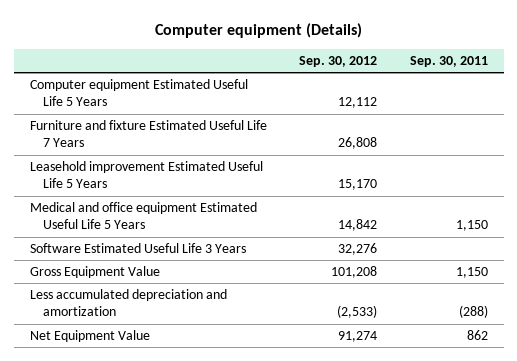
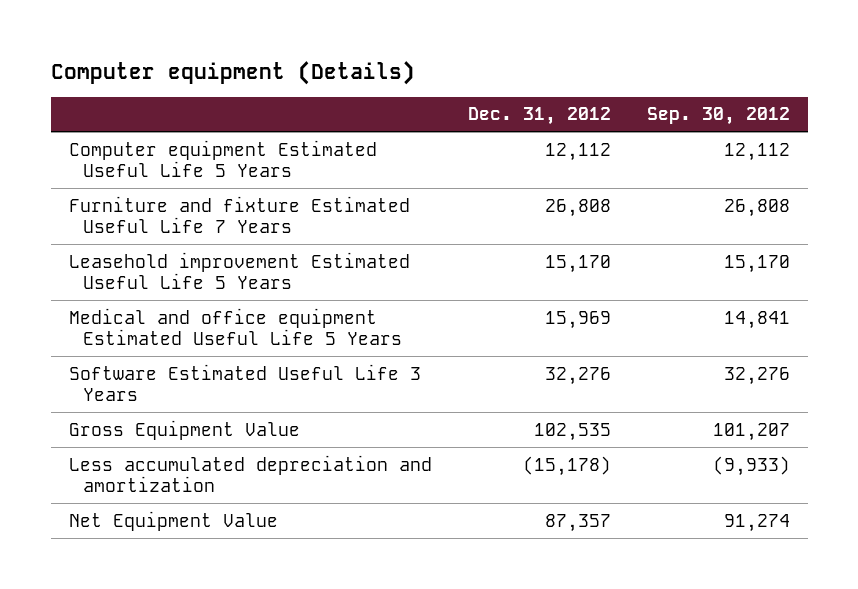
- | Sep. 30, 2012 | Sep. 30, 2011
+ | Dec. 31, 2012 | Sep. 30, 2012
- Medical and office equipment Estimated Useful Life 5 Years | 14,842 | 1,150
+ Medical and office equipment Estimated Useful Life 5 Years | 15,969 | 14,841
- Gross Equipment Value | 101,208 | 1,150
- Less accumulated depreciation and amortization | (2,533) | (288)
+ Gross Equipment Value | 102,535 | 101,207
+ Less accumulated depreciation and amortization | (15,178) | (9,933)

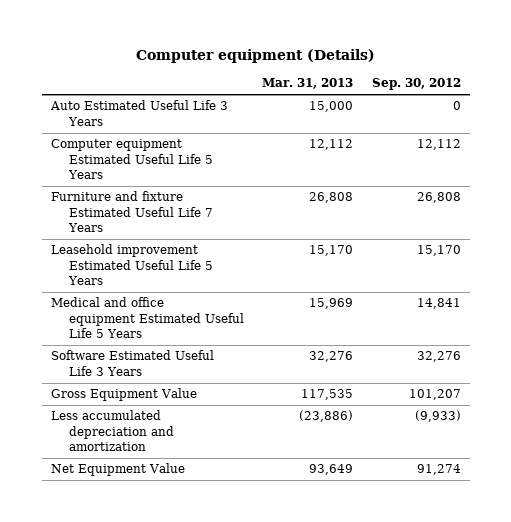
- | Dec. 31, 2012 | Sep. 30, 2012
+ | Mar. 31, 2013 | Sep. 30, 2012
+ Auto Estimated Useful Life 3 Years | 15,000 | 0

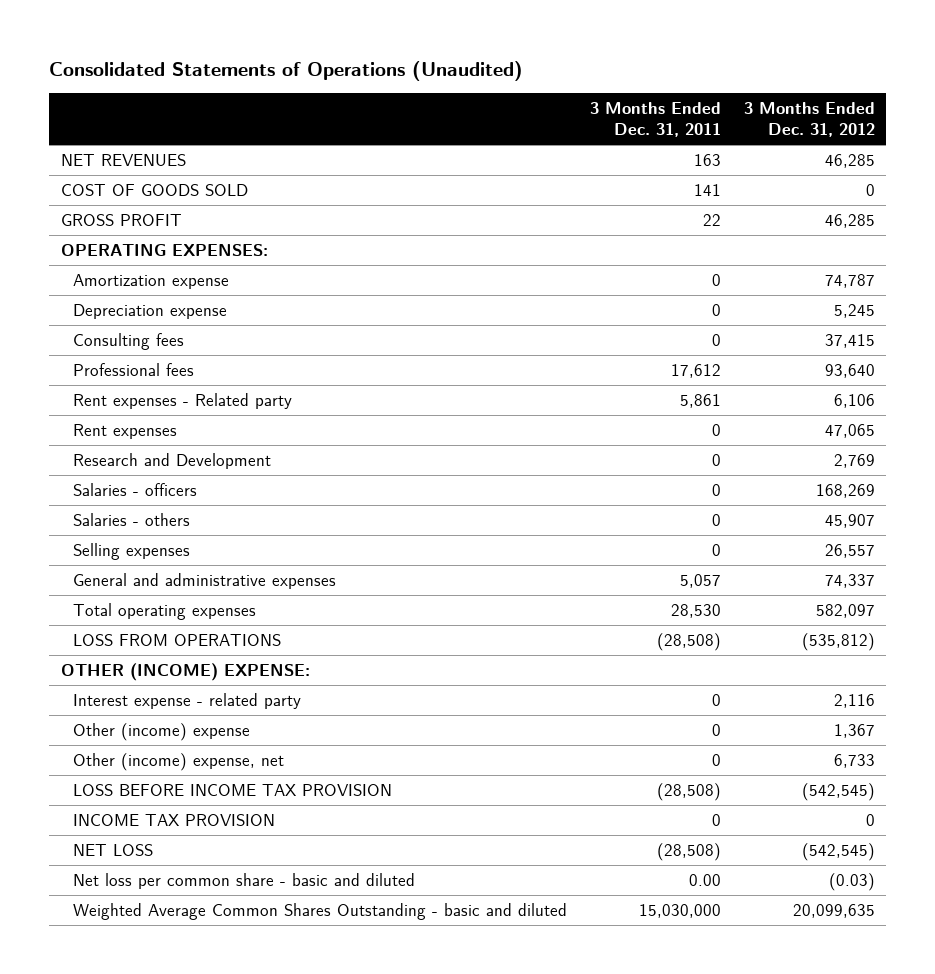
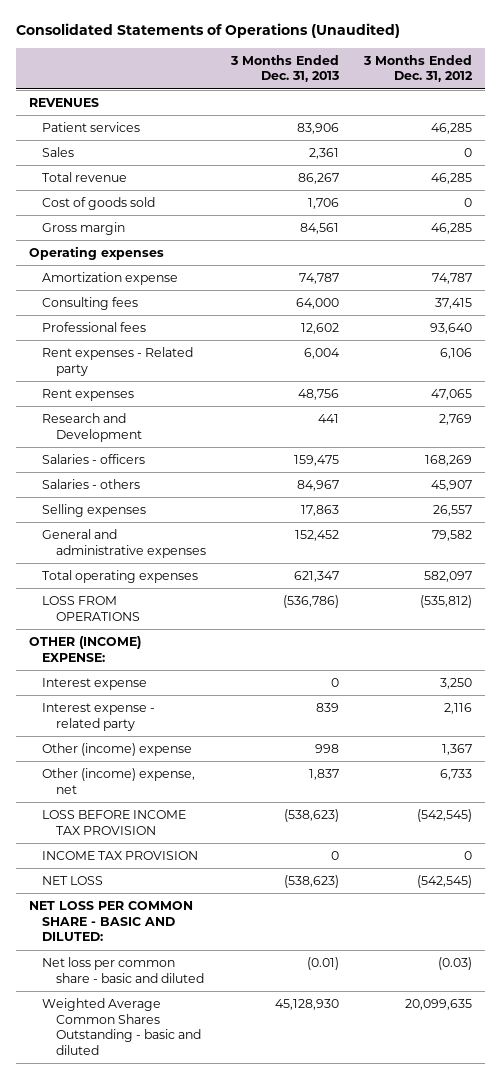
- | 3 Months Ended Dec. 31, 2011 | 3 Months Ended Dec. 31, 2012
+ | 3 Months Ended Dec. 31, 2013 | 3 Months Ended Dec. 31, 2012
- NET REVENUES | 163 | 46,285
- COST OF GOODS SOLD | 141 | 0
- GROSS PROFIT | 22 | 46,285
- OPERATING EXPENSES:
+ REVENUES
+ Patient services | 83,906 | 46,285
+ Sales | 2,361 | 0
+ Total revenue | 86,267 | 46,285
+ Cost of goods sold | 1,706 | 0
+ Gross margin | 84,561 | 46,285
+ Operating expenses
- Depreciation expense | 0 | 5,245
- General and administrative expenses | 5,057 | 74,337
+ General and administrative expenses | 152,452 | 79,582
+ Interest expense | 0 | 3,250
+ NET LOSS PER COMMON SHARE - BASIC AND DILUTED:

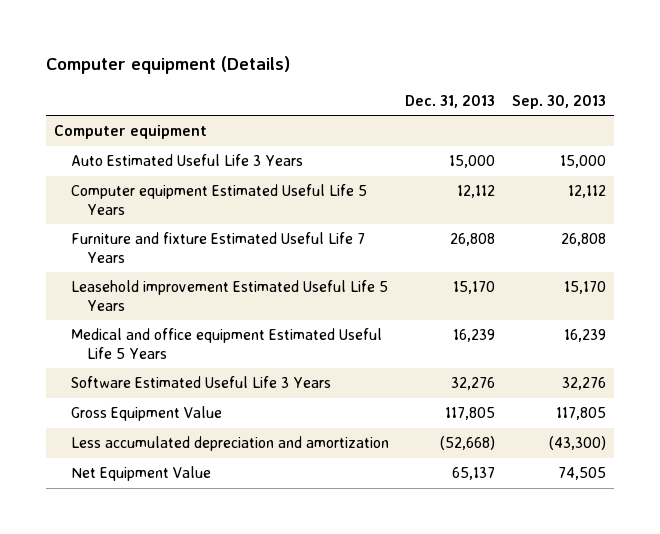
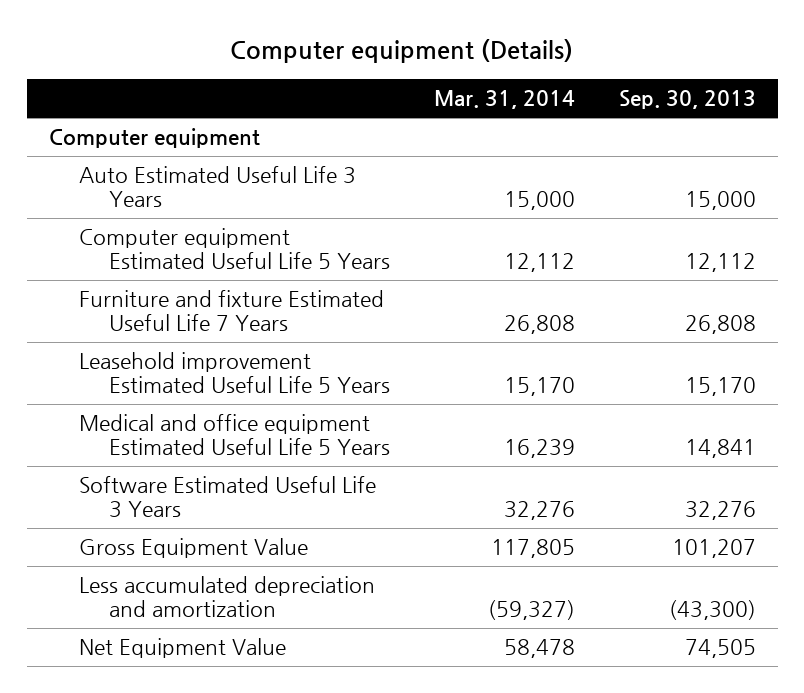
- | Dec. 31, 2013 | Sep. 30, 2013
+ | Mar. 31, 2014 | Sep. 30, 2013
- Medical and office equipment Estimated Useful Life 5 Years | 16,239 | 16,239
+ Medical and office equipment Estimated Useful Life 5 Years | 16,239 | 14,841
- Gross Equipment Value | 117,805 | 117,805
+ Gross Equipment Value | 117,805 | 101,207

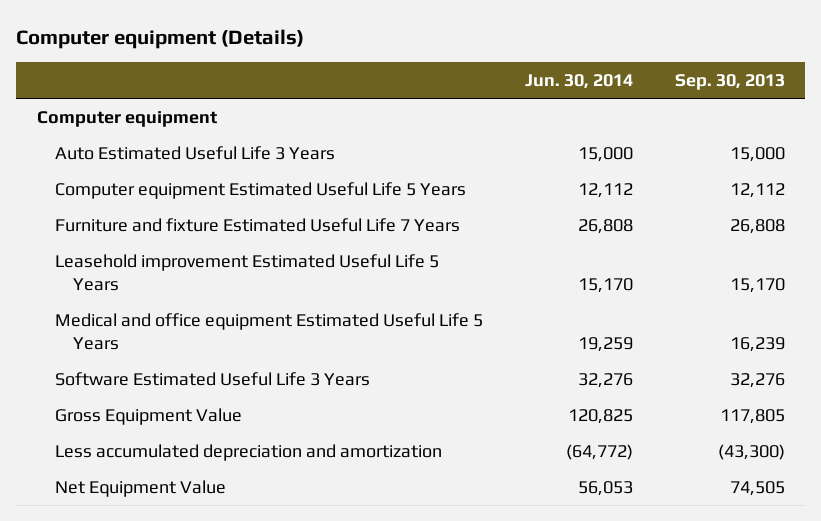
- | Mar. 31, 2014 | Sep. 30, 2013
+ | Jun. 30, 2014 | Sep. 30, 2013
- Medical and office equipment Estimated Useful Life 5 Years | 16,239 | 14,841
+ Medical and office equipment Estimated Useful Life 5 Years | 19,259 | 16,239
- Gross Equipment Value | 117,805 | 101,207
+ Gross Equipment Value | 120,825 | 117,805

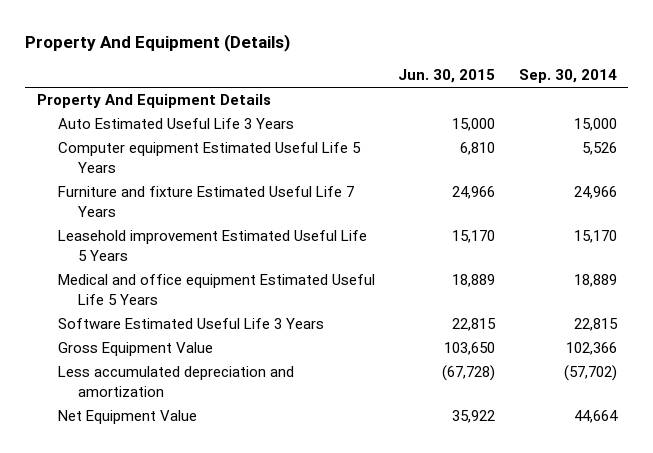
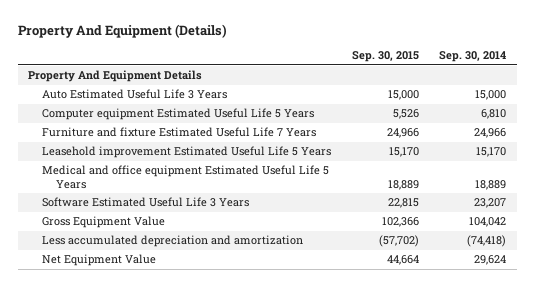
- | Jun. 30, 2015 | Sep. 30, 2014
+ | Sep. 30, 2015 | Sep. 30, 2014
- Computer equipment Estimated Useful Life 5 Years | 6,810 | 5,526
+ Computer equipment Estimated Useful Life 5 Years | 5,526 | 6,810
- Software Estimated Useful Life 3 Years | 22,815 | 22,815
- Gross Equipment Value | 103,650 | 102,366
- Less accumulated depreciation and amortization | (67,728) | (57,702)
- Net Equipment Value | 35,922 | 44,664
+ Software Estimated Useful Life 3 Years | 22,815 | 23,207
+ Gross Equipment Value | 102,366 | 104,042
+ Less accumulated depreciation and amortization | (57,702) | (74,418)
+ Net Equipment Value | 44,664 | 29,624

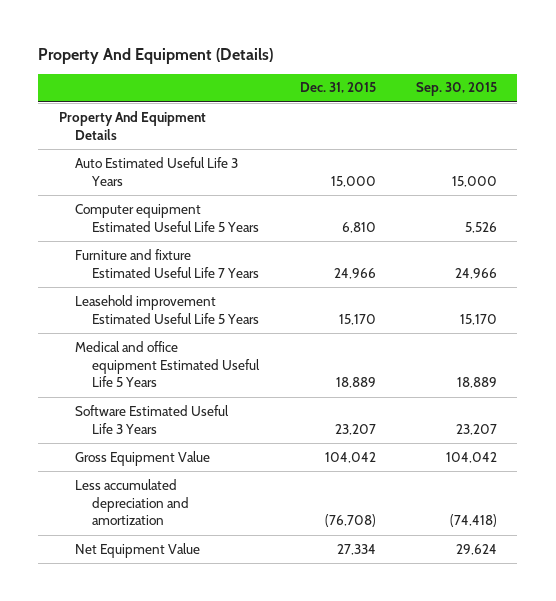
- | Sep. 30, 2015 | Sep. 30, 2014
+ | Dec. 31, 2015 | Sep. 30, 2015
- Software Estimated Useful Life 3 Years | 22,815 | 23,207
- Gross Equipment Value | 102,366 | 104,042
- Less accumulated depreciation and amortization | (57,702) | (74,418)
- Net Equipment Value | 44,664 | 29,624
+ Software Estimated Useful Life 3 Years | 23,207 | 23,207
+ Gross Equipment Value | 104,042 | 104,042
+ Less accumulated depreciation and amortization | (76,708) | (74,418)
+ Net Equipment Value | 27,334 | 29,624

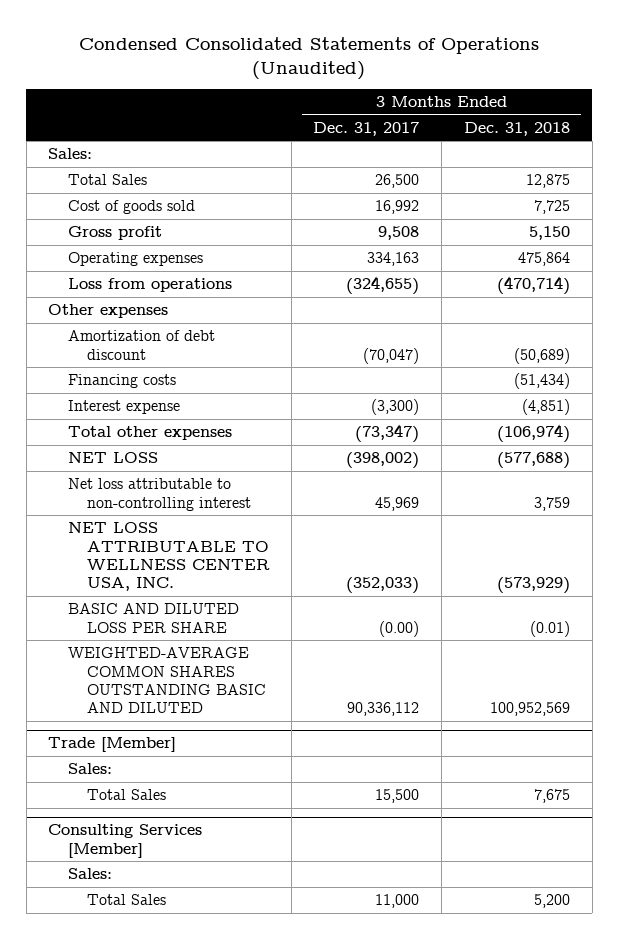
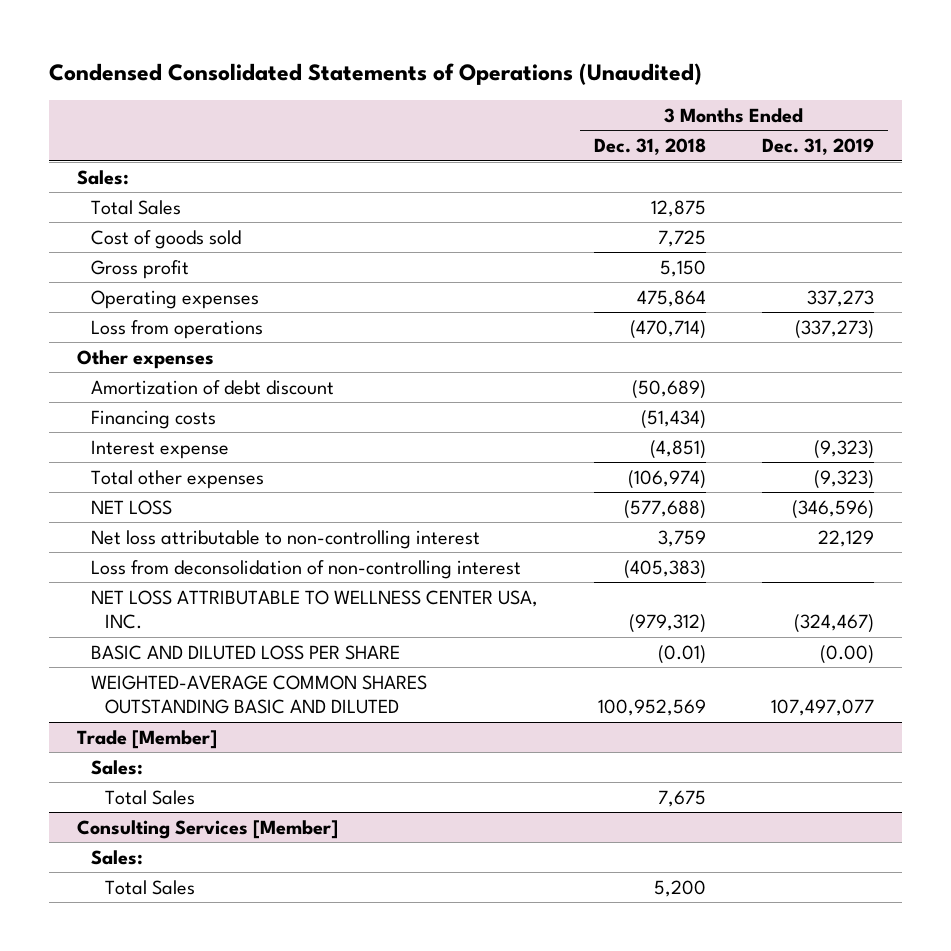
- | 3 Months Ended Dec. 31, 2017 | 3 Months Ended Dec. 31, 2018
+ | 3 Months Ended Dec. 31, 2018 | 3 Months Ended Dec. 31, 2019
- NET LOSS ATTRIBUTABLE TO WELLNESS CENTER USA, INC. | (352,033) | (573,929)
+ Loss from deconsolidation of non-controlling interest | (405,383) |
+ NET LOSS ATTRIBUTABLE TO WELLNESS CENTER USA, INC. | (979,312) | (324,467)

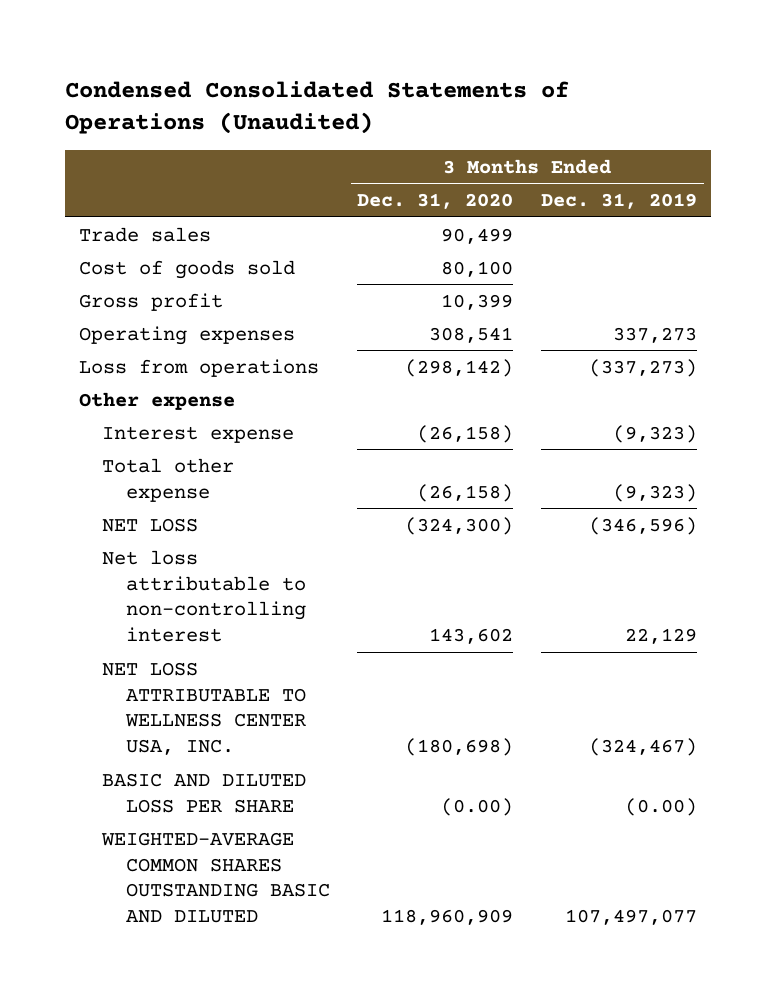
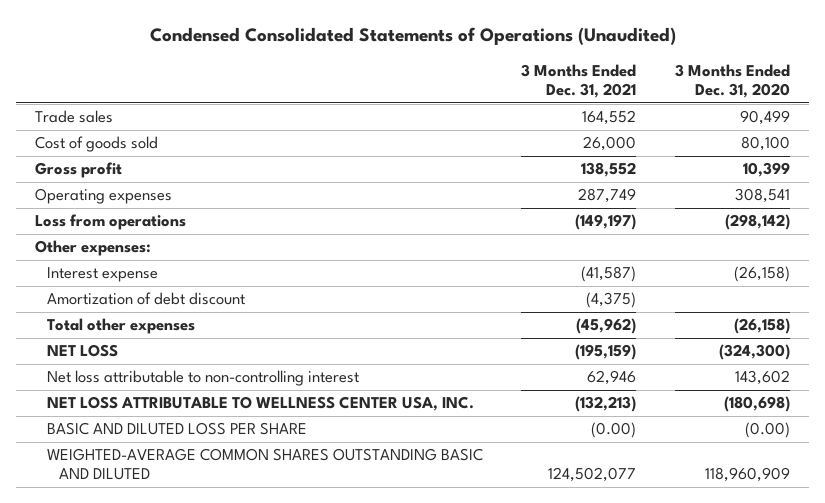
- | 3 Months Ended Dec. 31, 2020 | 3 Months Ended Dec. 31, 2019
+ | 3 Months Ended Dec. 31, 2021 | 3 Months Ended Dec. 31, 2020
- Other expense
+ Other expenses:
- Total other expense | (26,158) | (9,323)
+ Amortization of debt discount | (4,375) |
+ Total other expenses | (45,962) | (26,158)

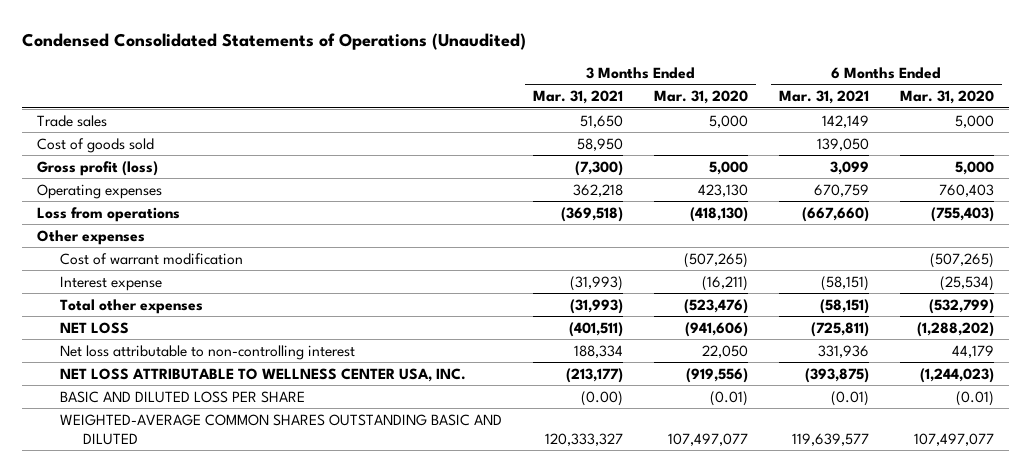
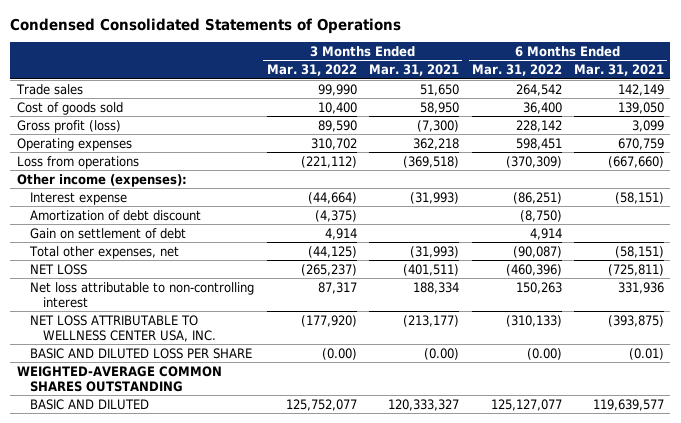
- Condensed Consolidated Statements of Operations (Unaudited)
+ Condensed Consolidated Statements of Operations
- | 3 Months Ended Mar. 31, 2021 | 3 Months Ended Mar. 31, 2020 | 6 Months Ended Mar. 31, 2021 | 6 Months Ended Mar. 31, 2020
+ | 3 Months Ended Mar. 31, 2022 | 3 Months Ended Mar. 31, 2021 | 6 Months Ended Mar. 31, 2022 | 6 Months Ended Mar. 31, 2021
- Other expenses
- Cost of warrant modification | | (507,265) | | (507,265)
+ Other income (expenses):
- Total other expenses | (31,993) | (523,476) | (58,151) | (532,799)
+ Amortization of debt discount | (4,375) | | (8,750) |
+ Gain on settlement of debt | 4,914 | | 4,914 |
+ Total other expenses, net | (44,125) | (31,993) | (90,087) | (58,151)
- WEIGHTED-AVERAGE COMMON SHARES OUTSTANDING BASIC AND DILUTED | 120,333,327 | 107,497,077 | 119,639,577 | 107,497,077
+ WEIGHTED-AVERAGE COMMON SHARES OUTSTANDING
+ BASIC AND DILUTED | 125,752,077 | 120,333,327 | 125,127,077 | 119,639,577

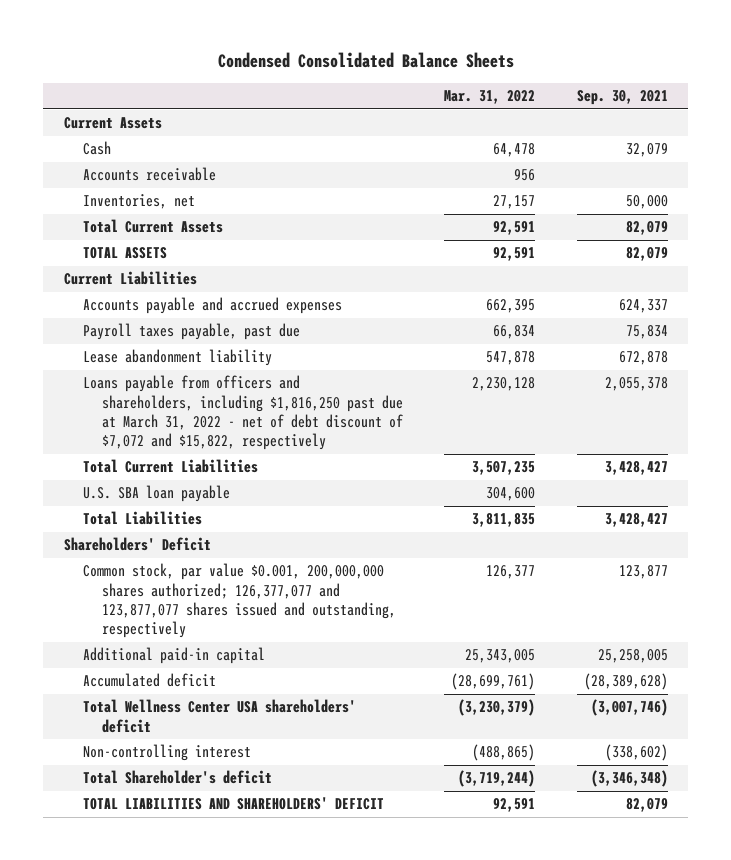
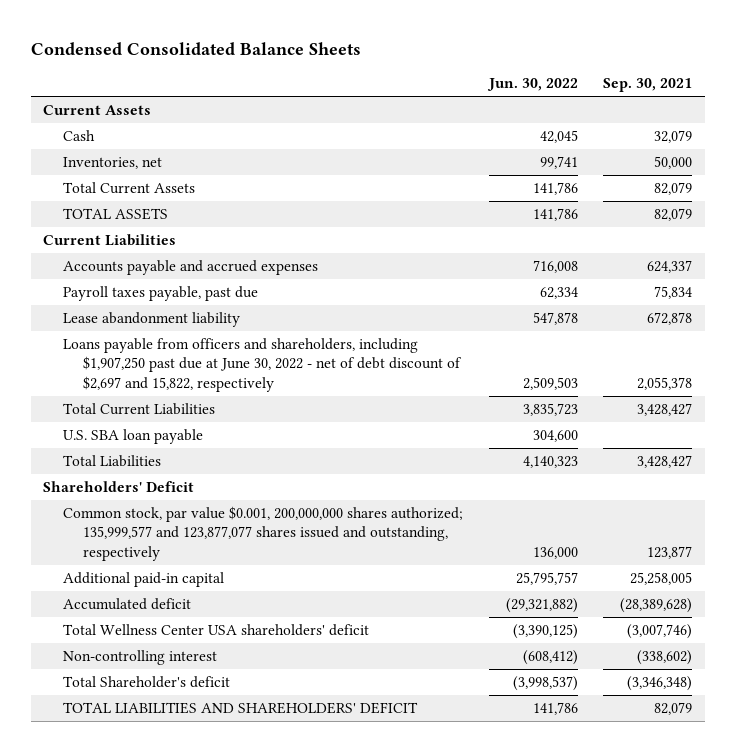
- | Mar. 31, 2022 | Sep. 30, 2021
+ | Jun. 30, 2022 | Sep. 30, 2021
- Accounts receivable | 956 |
- Loans payable from officers and shareholders, including $1,816,250 past due at March 31, 2022 - net of debt discount of $7,072 and $15,822, respectively | 2,230,128 | 2,055,378
+ Loans payable from officers and shareholders, including $1,907,250 past due at June 30, 2022 - net of debt discount of $2,697 and 15,822, respectively | 2,509,503 | 2,055,378
- Common stock, par value $0.001, 200,000,000 shares authorized; 126,377,077 and 123,877,077 shares issued and outstanding, respectively | 126,377 | 123,877
+ Common stock, par value $0.001, 200,000,000 shares authorized; 135,999,577 and 123,877,077 shares issued and outstanding, respectively | 136,000 | 123,877

